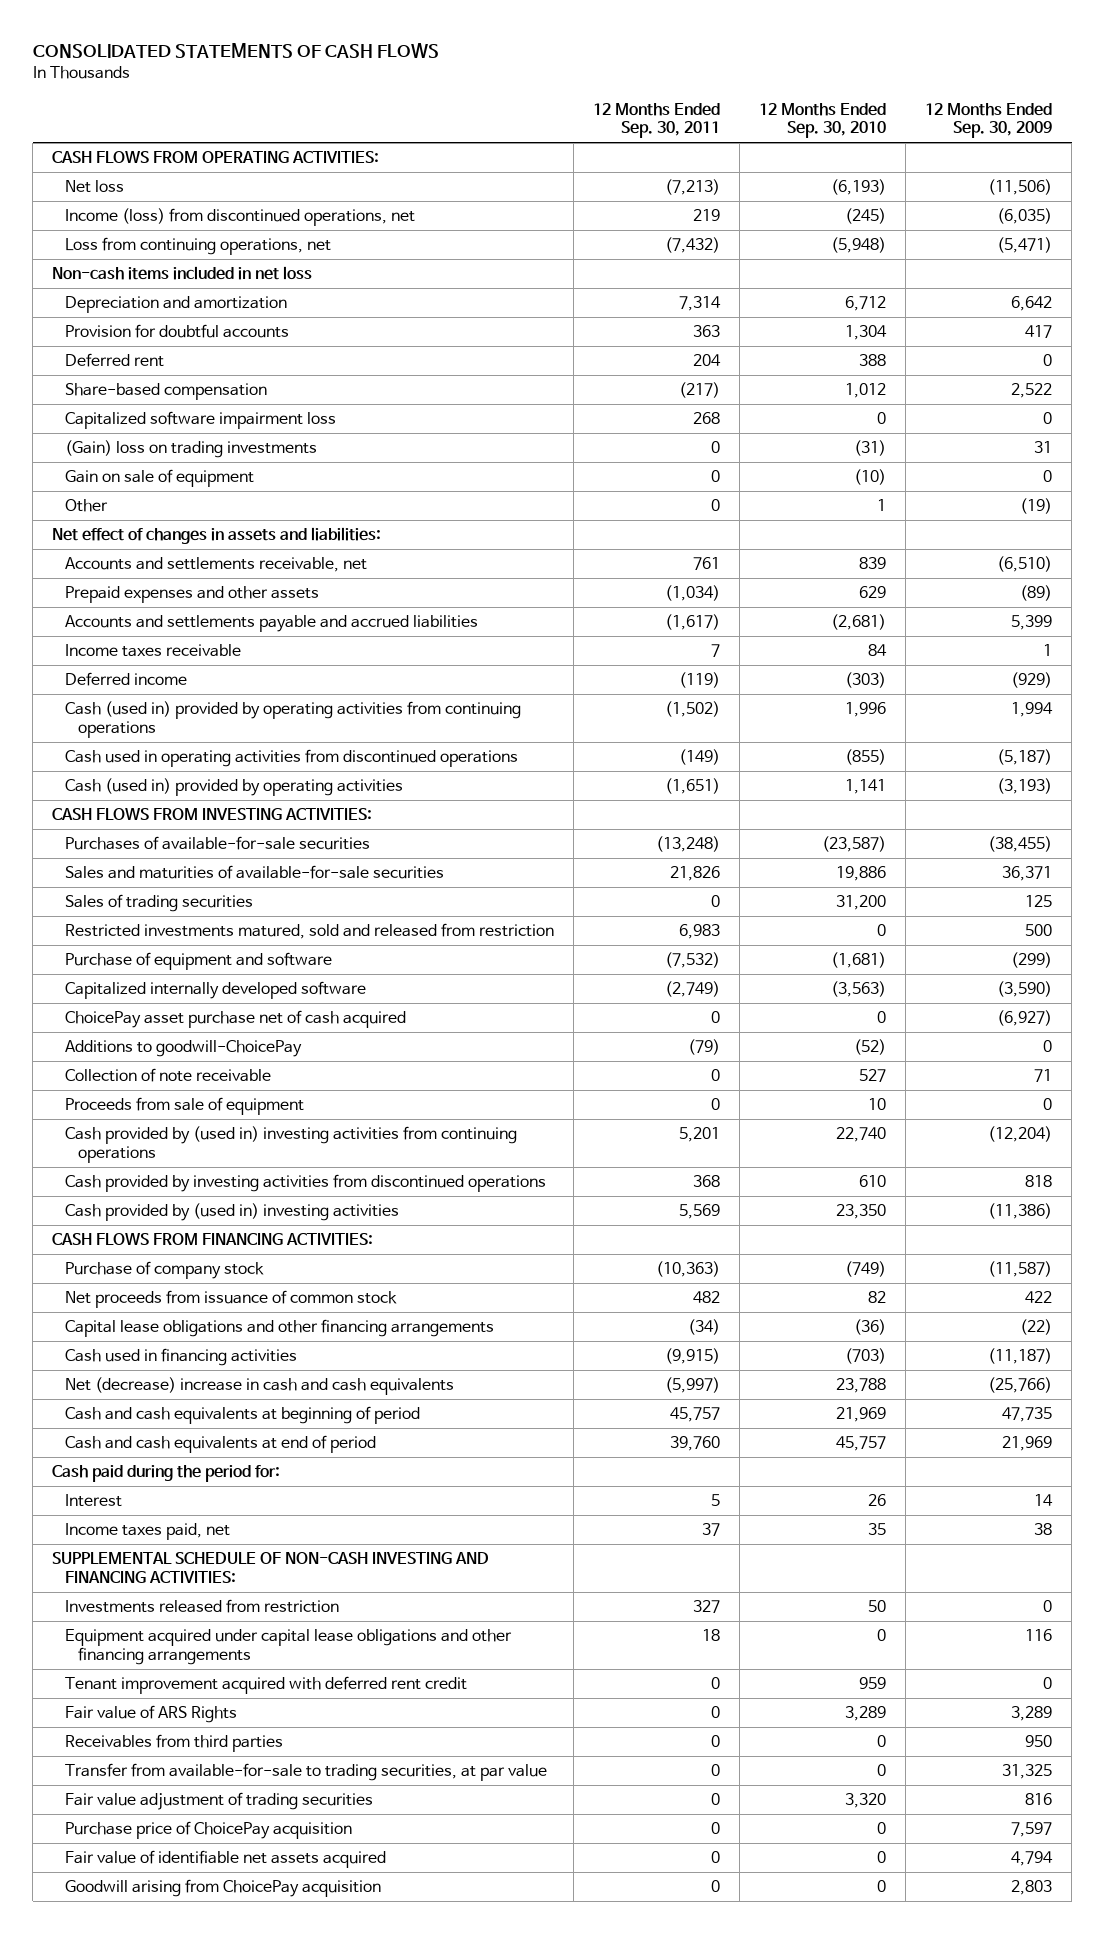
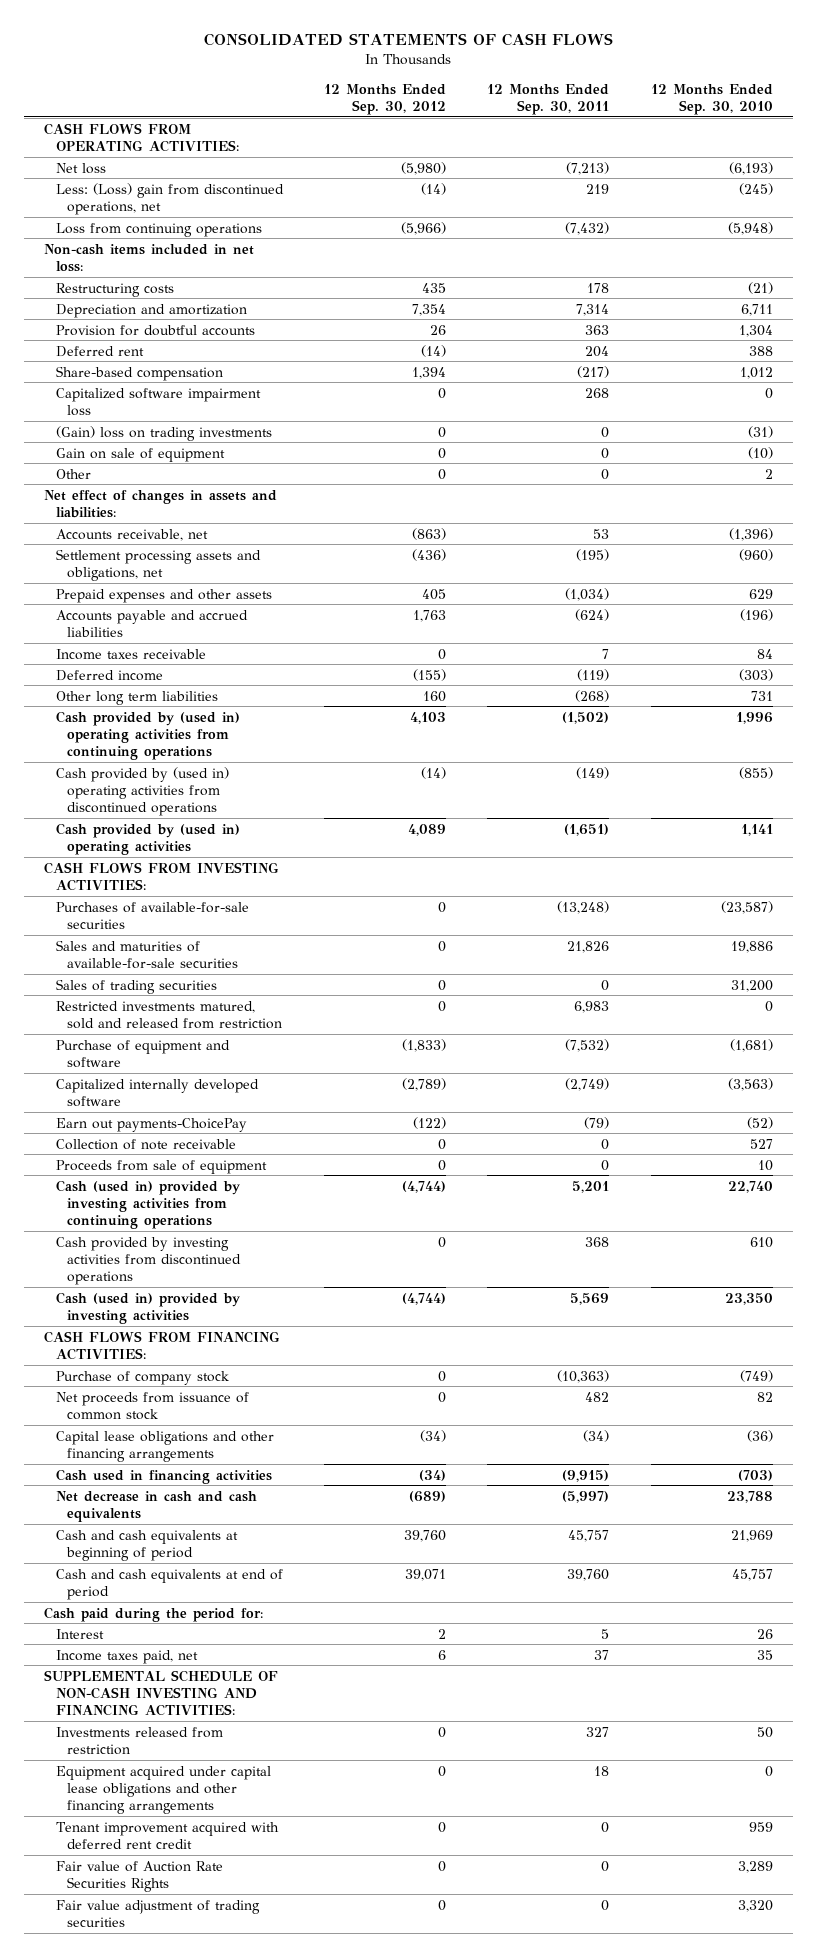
- | 12 Months Ended Sep. 30, 2011 | 12 Months Ended Sep. 30, 2010 | 12 Months Ended Sep. 30, 2009
+ | 12 Months Ended Sep. 30, 2012 | 12 Months Ended Sep. 30, 2011 | 12 Months Ended Sep. 30, 2010
- Income (loss) from discontinued operations, net | 219 | (245) | (6,035)
- Loss from continuing operations, net | (7,432) | (5,948) | (5,471)
- Non-cash items included in net loss
- Depreciation and amortization | 7,314 | 6,712 | 6,642
+ Less: (Loss) gain from discontinued operations, net | (14) | 219 | (245)
+ Loss from continuing operations | (5,966) | (7,432) | (5,948)
+ Non-cash items included in net loss:
+ Restructuring costs | 435 | 178 | (21)
+ Depreciation and amortization | 7,354 | 7,314 | 6,711
- Other | 0 | 1 | (19)
+ Other | 0 | 0 | 2
- Accounts and settlements receivable, net | 761 | 839 | (6,510)
+ Accounts receivable, net | (863) | 53 | (1,396)
+ Settlement processing assets and obligations, net | (436) | (195) | (960)
- Accounts and settlements payable and accrued liabilities | (1,617) | (2,681) | 5,399
+ Accounts payable and accrued liabilities | 1,763 | (624) | (196)
- Cash (used in) provided by operating activities from continuing operations | (1,502) | 1,996 | 1,994
- Cash used in operating activities from discontinued operations | (149) | (855) | (5,187)
- Cash (used in) provided by operating activities | (1,651) | 1,141 | (3,193)
+ Other long term liabilities | 160 | (268) | 731
+ Cash provided by (used in) operating activities from continuing operations | 4,103 | (1,502) | 1,996
+ Cash provided by (used in) operating activities from discontinued operations | (14) | (149) | (855)
+ Cash provided by (used in) operating activities | 4,089 | (1,651) | 1,141
- ChoicePay asset purchase net of cash acquired | 0 | 0 | (6,927)
- Additions to goodwill-ChoicePay | (79) | (52) | 0
+ Earn out payments-ChoicePay | (122) | (79) | (52)
- Cash provided by (used in) investing activities from continuing operations | 5,201 | 22,740 | (12,204)
+ Cash (used in) provided by investing activities from continuing operations | (4,744) | 5,201 | 22,740
- Cash provided by (used in) investing activities | 5,569 | 23,350 | (11,386)
+ Cash (used in) provided by investing activities | (4,744) | 5,569 | 23,350
- Net (decrease) increase in cash and cash equivalents | (5,997) | 23,788 | (25,766)
+ Net decrease in cash and cash equivalents | (689) | (5,997) | 23,788
- Fair value of ARS Rights | 0 | 3,289 | 3,289
- Receivables from third parties | 0 | 0 | 950
- Transfer from available-for-sale to trading securities, at par value | 0 | 0 | 31,325
+ Fair value of Auction Rate Securities Rights | 0 | 0 | 3,289
- Purchase price of ChoicePay acquisition | 0 | 0 | 7,597
- Fair value of identifiable net assets acquired | 0 | 0 | 4,794
- Goodwill arising from ChoicePay acquisition | 0 | 0 | 2,803

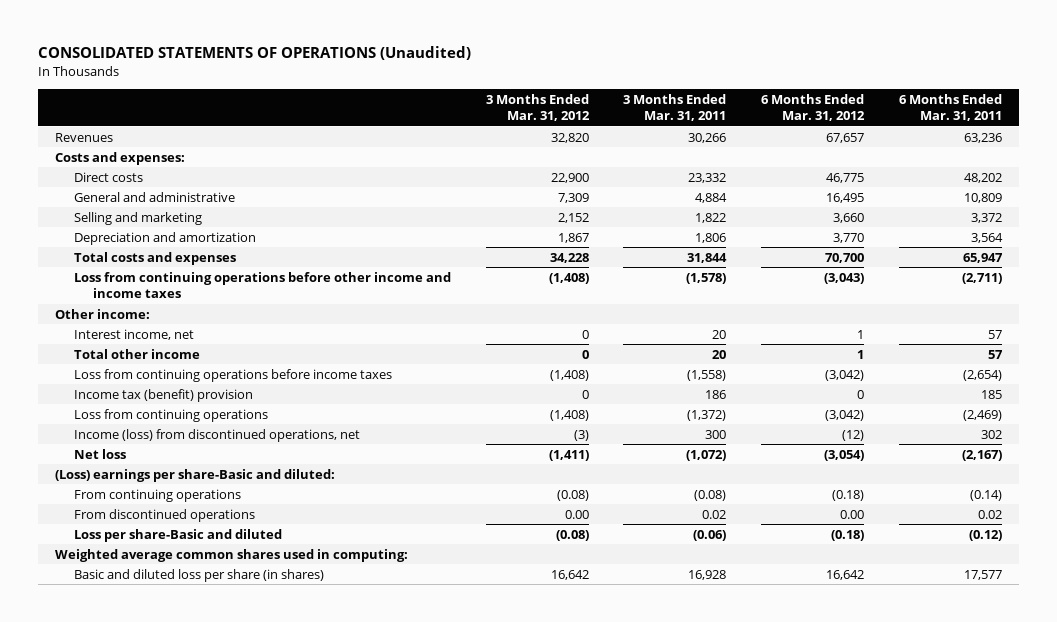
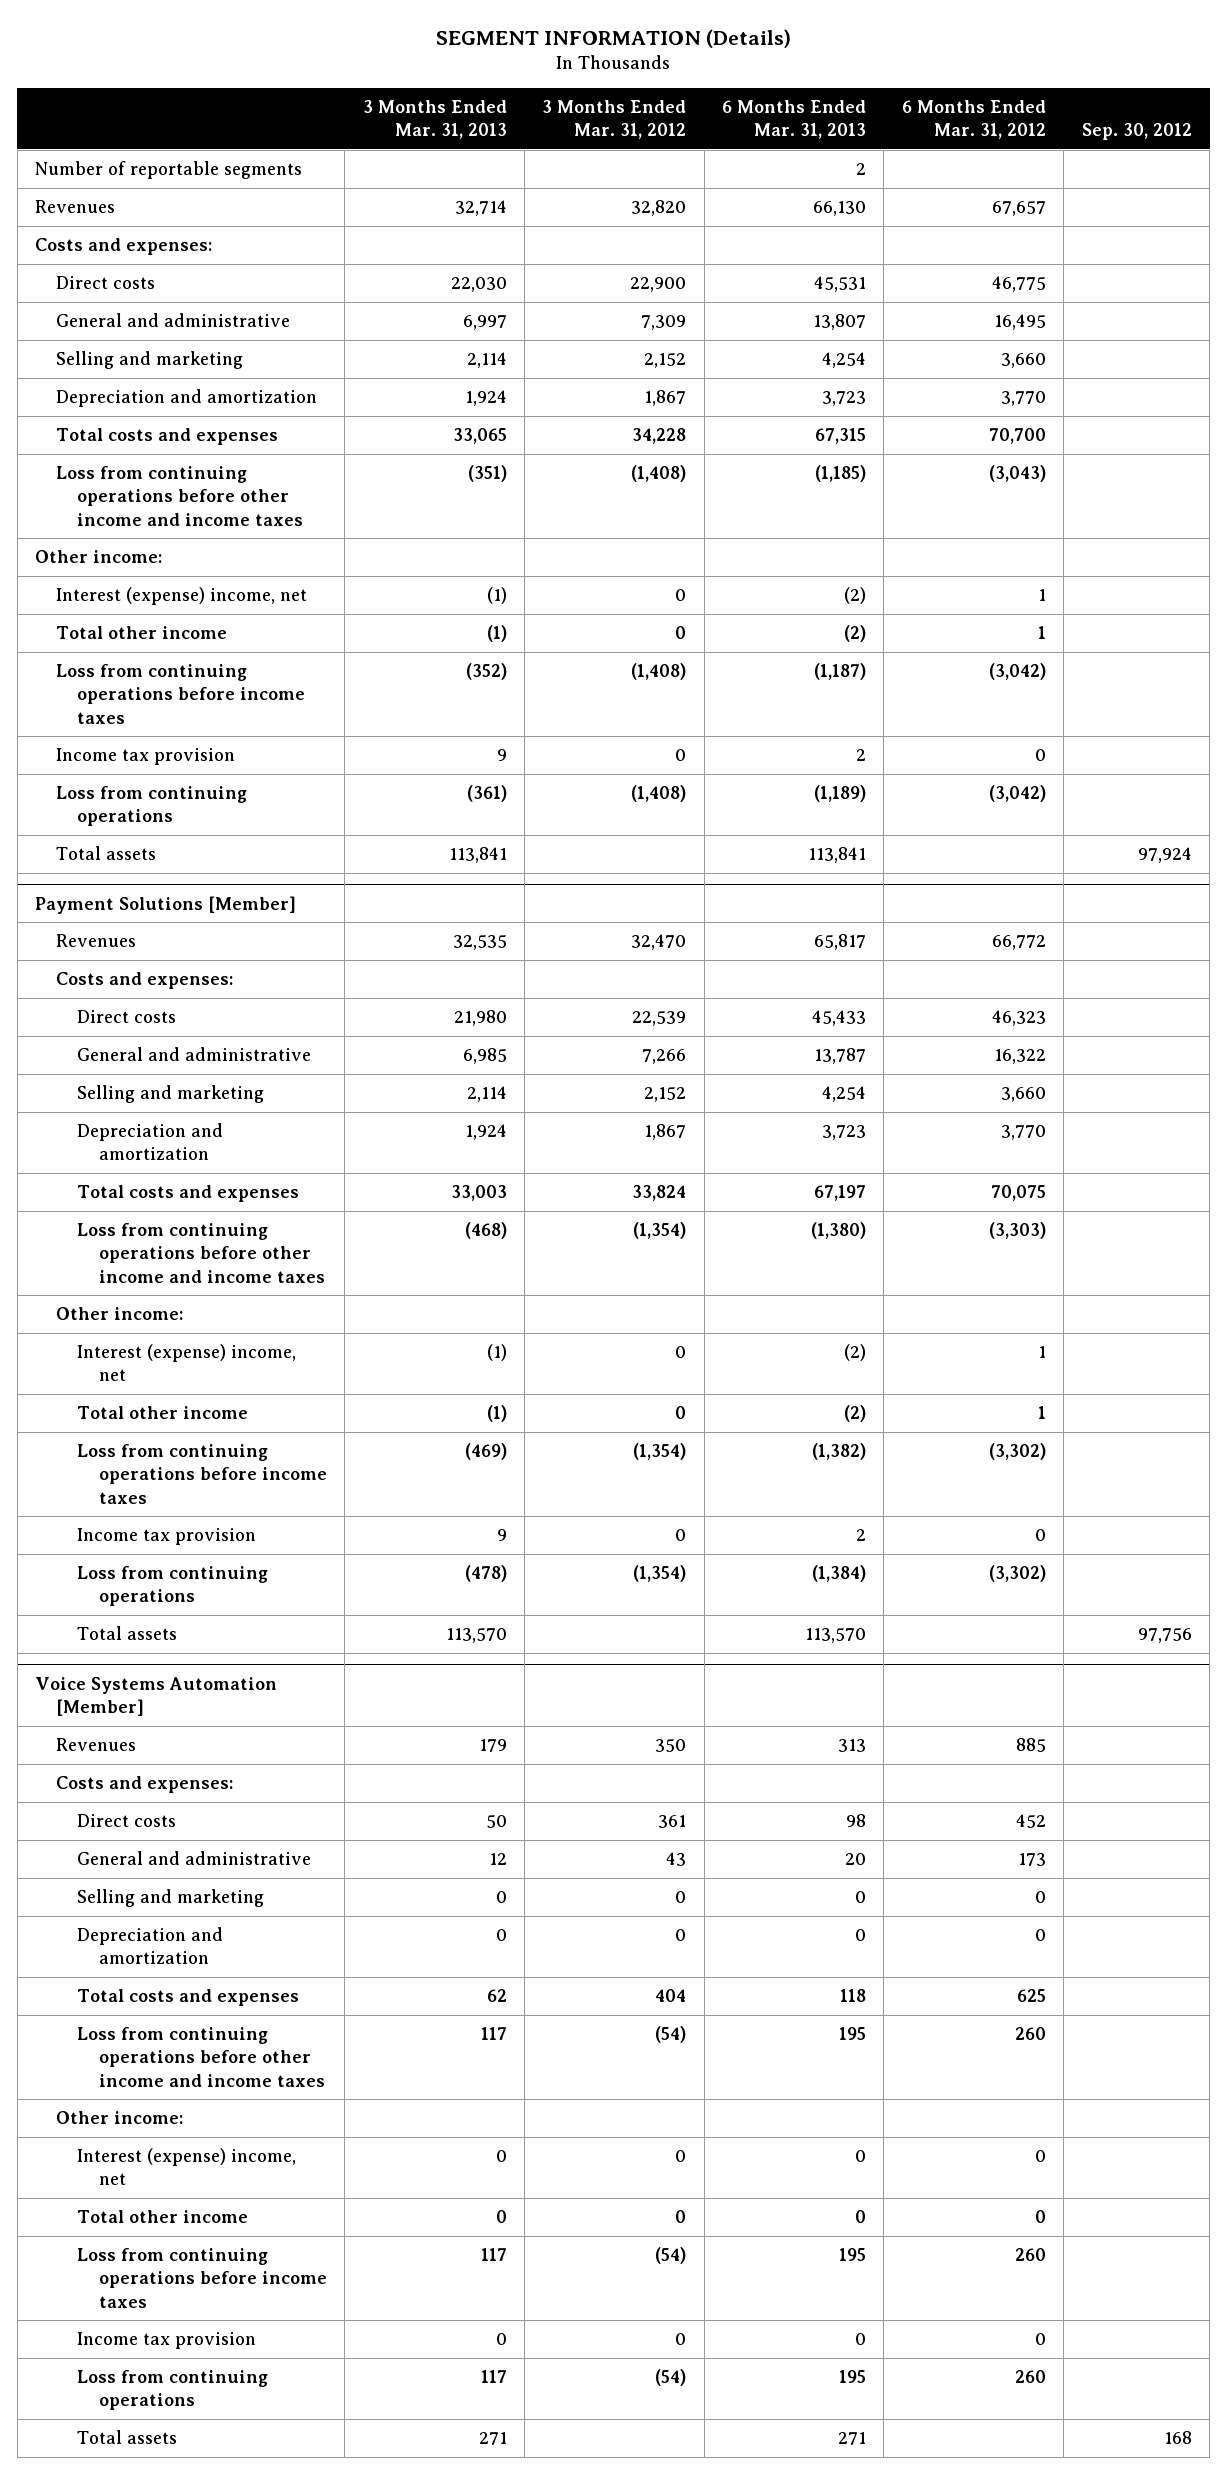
- CONSOLIDATED STATEMENTS OF OPERATIONS (Unaudited)
+ SEGMENT INFORMATION (Details)
- | 3 Months Ended Mar. 31, 2012 | 3 Months Ended Mar. 31, 2011 | 6 Months Ended Mar. 31, 2012 | 6 Months Ended Mar. 31, 2011
+ | 3 Months Ended Mar. 31, 2013 | 3 Months Ended Mar. 31, 2012 | 6 Months Ended Mar. 31, 2013 | 6 Months Ended Mar. 31, 2012 | Sep. 30, 2012
+ Number of reportable segments | | | 2 | |
- Interest income, net | 0 | 20 | 1 | 57
+ Interest (expense) income, net | (1) | 0 | (2) | 1 |
- Income tax (benefit) provision | 0 | 186 | 0 | 185
+ Income tax provision | 9 | 0 | 2 | 0 |
- Income (loss) from discontinued operations, net | (3) | 300 | (12) | 302
- Net loss | (1,411) | (1,072) | (3,054) | (2,167)
- (Loss) earnings per share-Basic and diluted:
- From continuing operations | (0.08) | (0.08) | (0.18) | (0.14)
- From discontinued operations | 0.00 | 0.02 | 0.00 | 0.02
- Loss per share-Basic and diluted | (0.08) | (0.06) | (0.18) | (0.12)
- Weighted average common shares used in computing:
- Basic and diluted loss per share (in shares) | 16,642 | 16,928 | 16,642 | 17,577
+ Total assets | 113,841 | | 113,841 | | 97,924
+ Payment Solutions [Member]
+ Revenues | 32,535 | 32,470 | 65,817 | 66,772 |
+ Costs and expenses:
+ Direct costs | 21,980 | 22,539 | 45,433 | 46,323 |
+ General and administrative | 6,985 | 7,266 | 13,787 | 16,322 |
+ Selling and marketing | 2,114 | 2,152 | 4,254 | 3,660 |
+ Depreciation and amortization | 1,924 | 1,867 | 3,723 | 3,770 |
+ Total costs and expenses | 33,003 | 33,824 | 67,197 | 70,075 |
+ Loss from continuing operations before other income and income taxes | (468) | (1,354) | (1,380) | (3,303) |
+ Other income:
+ Interest (expense) income, net | (1) | 0 | (2) | 1 |
+ Total other income | (1) | 0 | (2) | 1 |
+ Loss from continuing operations before income taxes | (469) | (1,354) | (1,382) | (3,302) |
+ Income tax provision | 9 | 0 | 2 | 0 |
+ Loss from continuing operations | (478) | (1,354) | (1,384) | (3,302) |
+ Total assets | 113,570 | | 113,570 | | 97,756
+ Voice Systems Automation [Member]
+ Revenues | 179 | 350 | 313 | 885 |
+ Costs and expenses:
+ Direct costs | 50 | 361 | 98 | 452 |
+ General and administrative | 12 | 43 | 20 | 173 |
+ Selling and marketing | 0 | 0 | 0 | 0 |
+ Depreciation and amortization | 0 | 0 | 0 | 0 |
+ Total costs and expenses | 62 | 404 | 118 | 625 |
+ Loss from continuing operations before other income and income taxes | 117 | (54) | 195 | 260 |
+ Other income:
+ Interest (expense) income, net | 0 | 0 | 0 | 0 |
+ Total other income | 0 | 0 | 0 | 0 |
+ Loss from continuing operations before income taxes | 117 | (54) | 195 | 260 |
+ Income tax provision | 0 | 0 | 0 | 0 |
+ Loss from continuing operations | 117 | (54) | 195 | 260 |
+ Total assets | 271 | | 271 | | 168

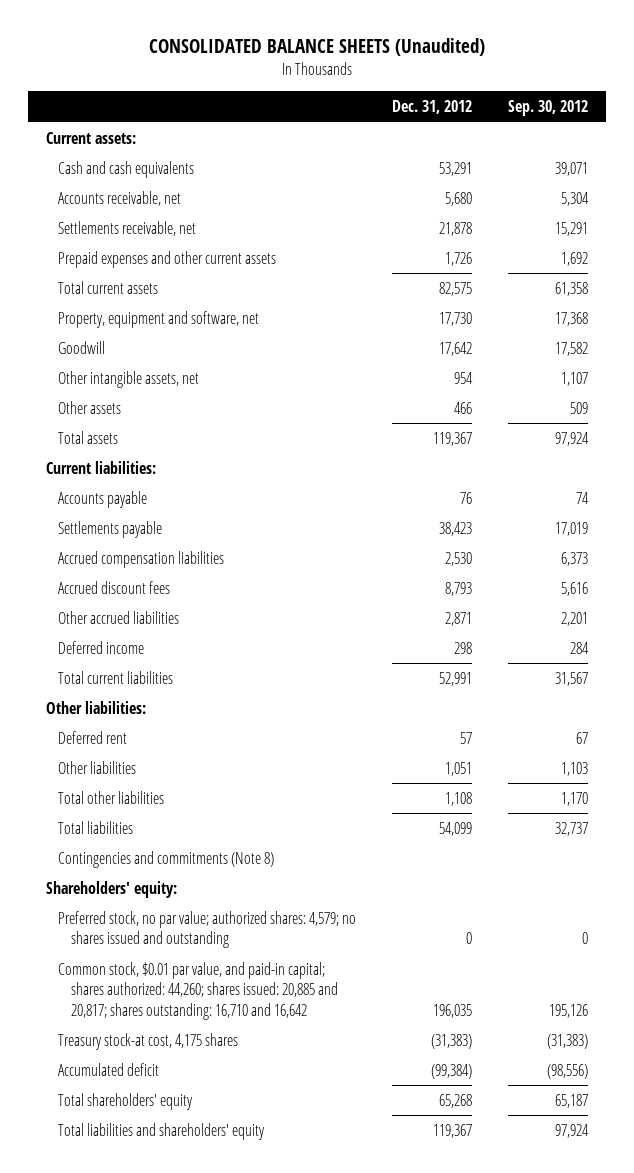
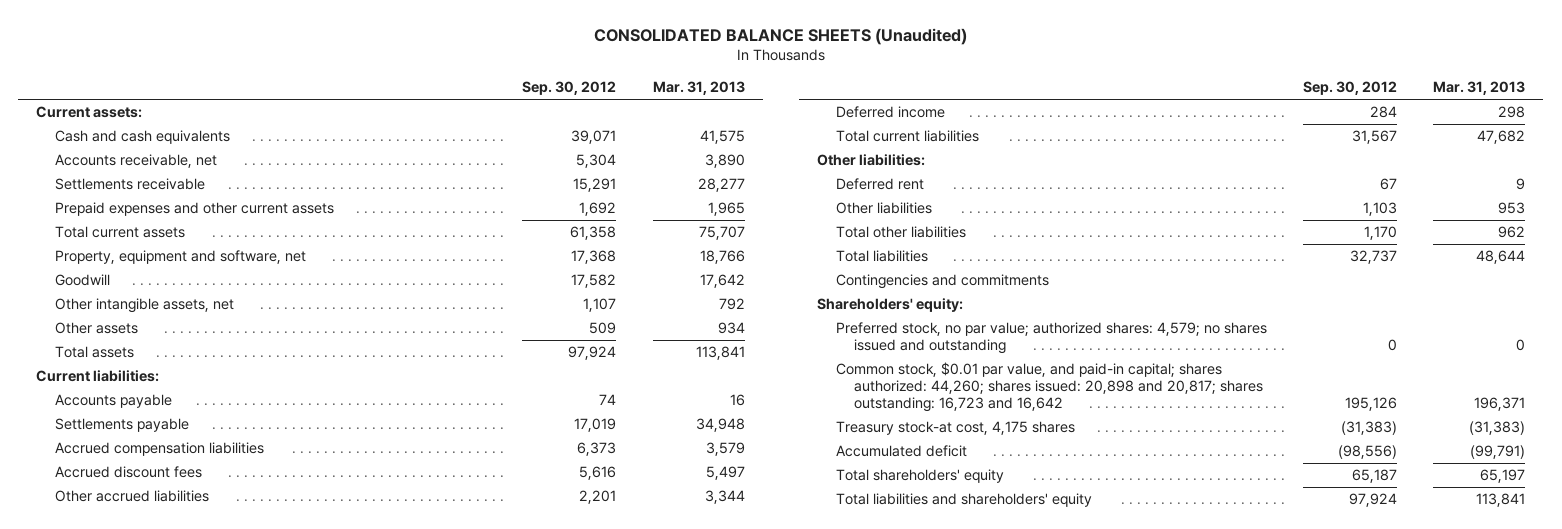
- | Dec. 31, 2012 | Sep. 30, 2012
+ | Sep. 30, 2012 | Mar. 31, 2013
- Settlements receivable, net | 21,878 | 15,291
+ Settlements receivable | 15,291 | 28,277
- Contingencies and commitments (Note 8)
+ Contingencies and commitments
- Common stock, $0.01 par value, and paid-in capital; shares authorized: 44,260; shares issued: 20,885 and 20,817; shares outstanding: 16,710 and 16,642 | 196,035 | 195,126
+ Common stock, $0.01 par value, and paid-in capital; shares authorized: 44,260; shares issued: 20,898 and 20,817; shares outstanding: 16,723 and 16,642 | 195,126 | 196,371

